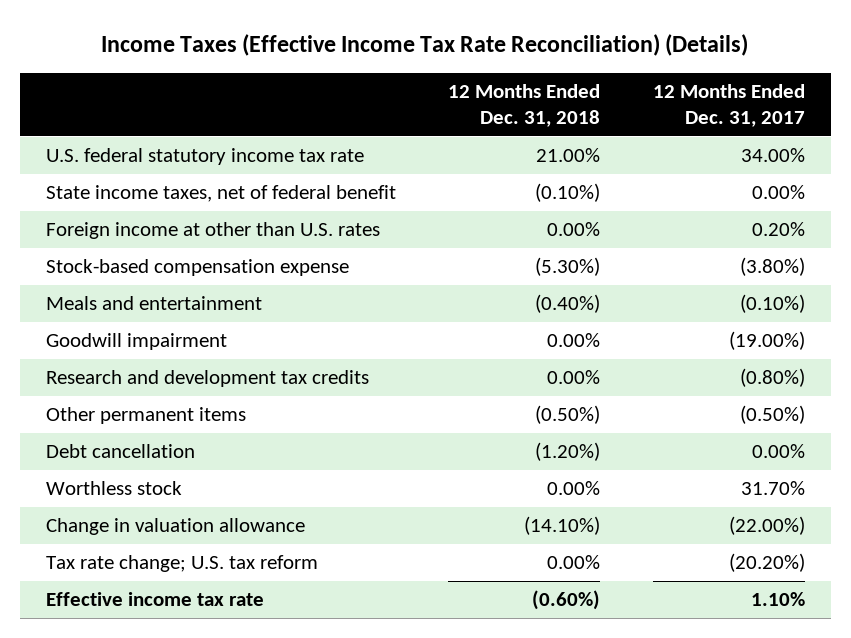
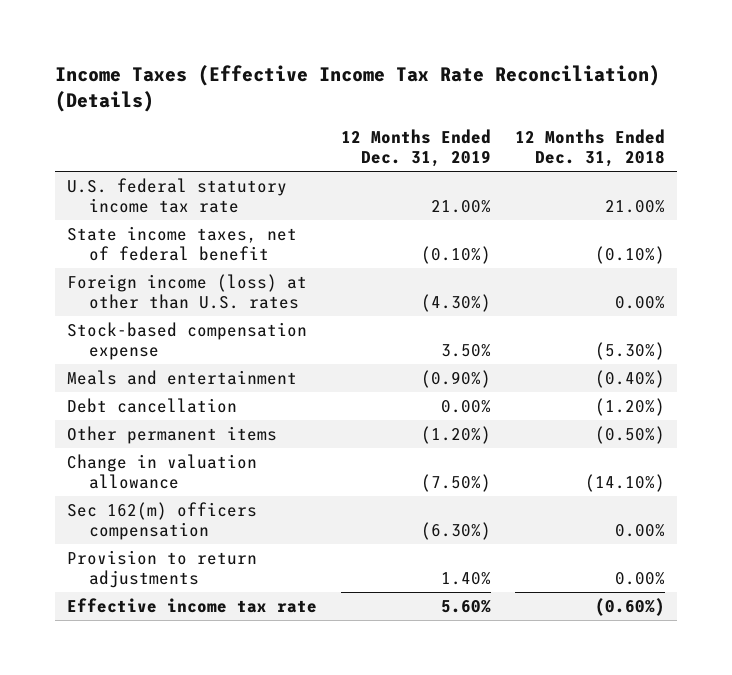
- | 12 Months Ended Dec. 31, 2018 | 12 Months Ended Dec. 31, 2017
+ | 12 Months Ended Dec. 31, 2019 | 12 Months Ended Dec. 31, 2018
- Foreign income at other than U.S. rates | 0.00% | 0.20%
+ Foreign income (loss) at other than U.S. rates | (4.30%) | 0.00%
- Goodwill impairment | 0.00% | (19.00%)
- Research and development tax credits | 0.00% | (0.80%)
- Worthless stock | 0.00% | 31.70%
moved down: Other permanent items | (1.20%) | (0.50%)
- Tax rate change; U.S. tax reform | 0.00% | (20.20%)
+ Sec 162(m) officers compensation | (6.30%) | 0.00%
+ Provision to return adjustments | 1.40% | 0.00%

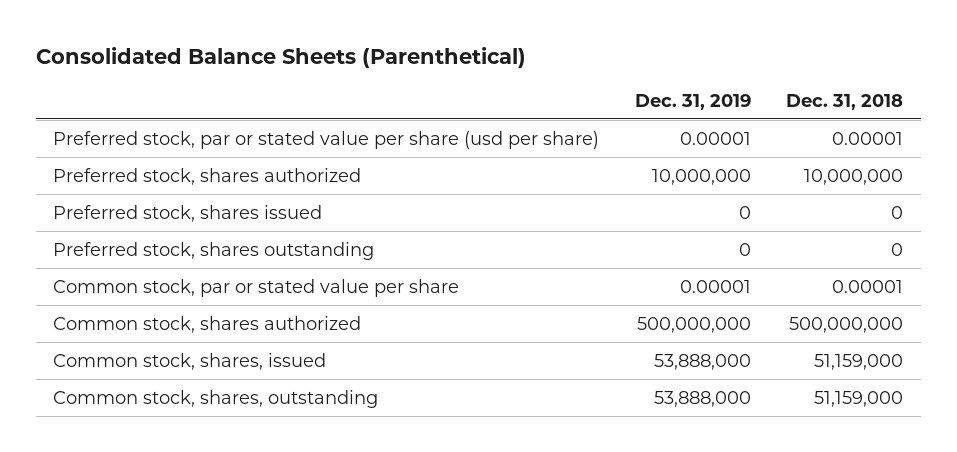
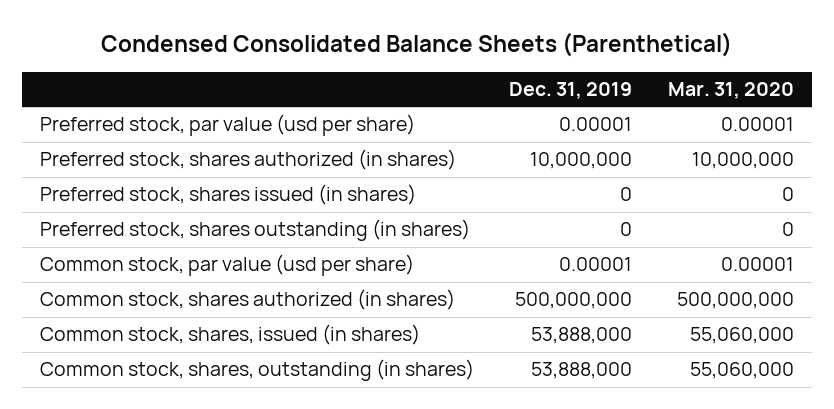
- Consolidated Balance Sheets (Parenthetical)
+ Condensed Consolidated Balance Sheets (Parenthetical)
- | Dec. 31, 2019 | Dec. 31, 2018
+ | Dec. 31, 2019 | Mar. 31, 2020
- Preferred stock, par or stated value per share (usd per share) | 0.00001 | 0.00001
- Preferred stock, shares authorized | 10,000,000 | 10,000,000
- Preferred stock, shares issued | 0 | 0
- Preferred stock, shares outstanding | 0 | 0
- Common stock, par or stated value per share | 0.00001 | 0.00001
- Common stock, shares authorized | 500,000,000 | 500,000,000
- Common stock, shares, issued | 53,888,000 | 51,159,000
- Common stock, shares, outstanding | 53,888,000 | 51,159,000
+ Preferred stock, par value (usd per share) | 0.00001 | 0.00001
+ Preferred stock, shares authorized (in shares) | 10,000,000 | 10,000,000
+ Preferred stock, shares issued (in shares) | 0 | 0
+ Preferred stock, shares outstanding (in shares) | 0 | 0
+ Common stock, par value (usd per share) | 0.00001 | 0.00001
+ Common stock, shares authorized (in shares) | 500,000,000 | 500,000,000
+ Common stock, shares, issued (in shares) | 53,888,000 | 55,060,000
+ Common stock, shares, outstanding (in shares) | 53,888,000 | 55,060,000

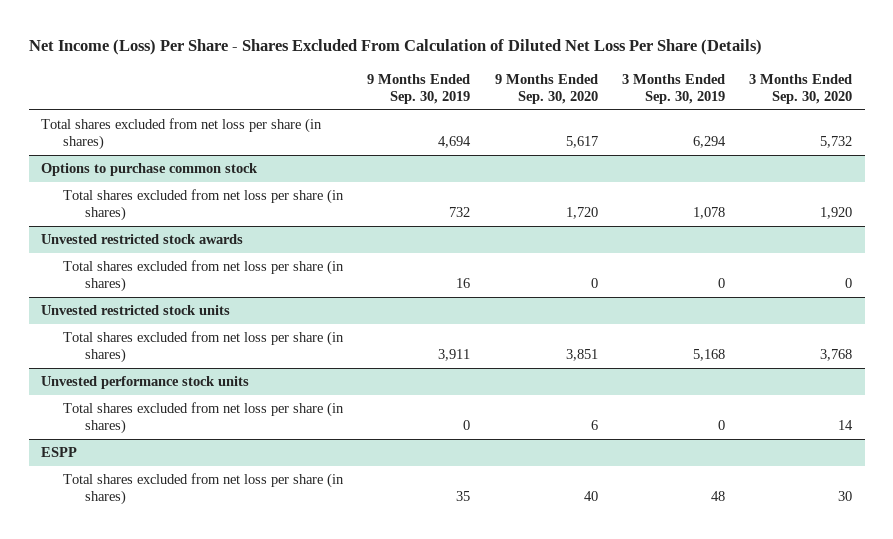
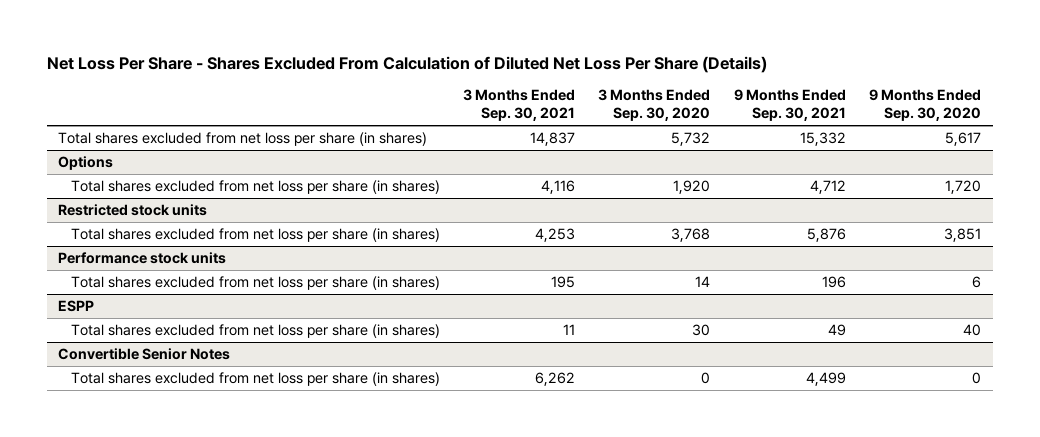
- Net Income (Loss) Per Share - Shares Excluded From Calculation of Diluted Net Loss Per Share (Details)
+ Net Loss Per Share - Shares Excluded From Calculation of Diluted Net Loss Per Share (Details)
- | 9 Months Ended Sep. 30, 2019 | 9 Months Ended Sep. 30, 2020 | 3 Months Ended Sep. 30, 2019 | 3 Months Ended Sep. 30, 2020
+ | 3 Months Ended Sep. 30, 2021 | 3 Months Ended Sep. 30, 2020 | 9 Months Ended Sep. 30, 2021 | 9 Months Ended Sep. 30, 2020
- Options to purchase common stock
+ Options
- Unvested restricted stock awards
- Total shares excluded from net loss per share (in shares) | 16 | 0 | 0 | 0
- Unvested restricted stock units
+ Restricted stock units
- Unvested performance stock units
+ Performance stock units
+ Convertible Senior Notes
+ Total shares excluded from net loss per share (in shares) | 6,262 | 0 | 4,499 | 0

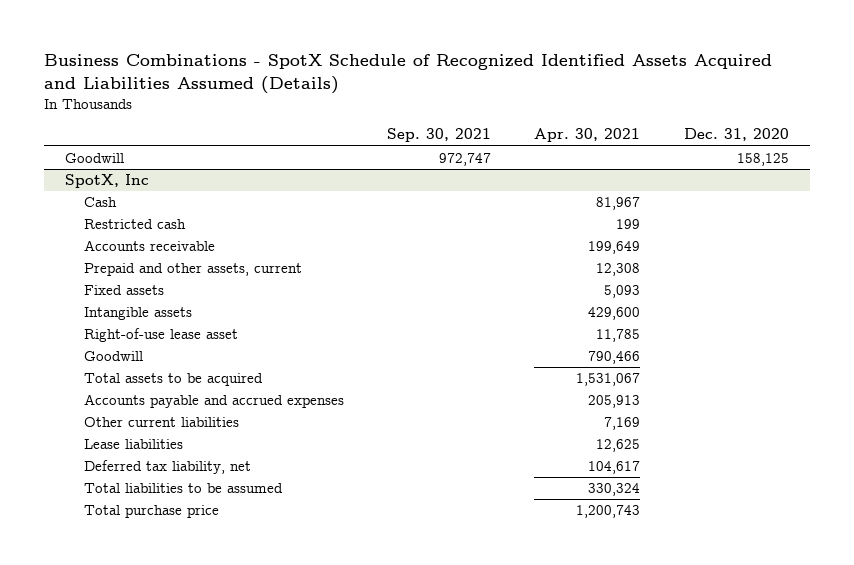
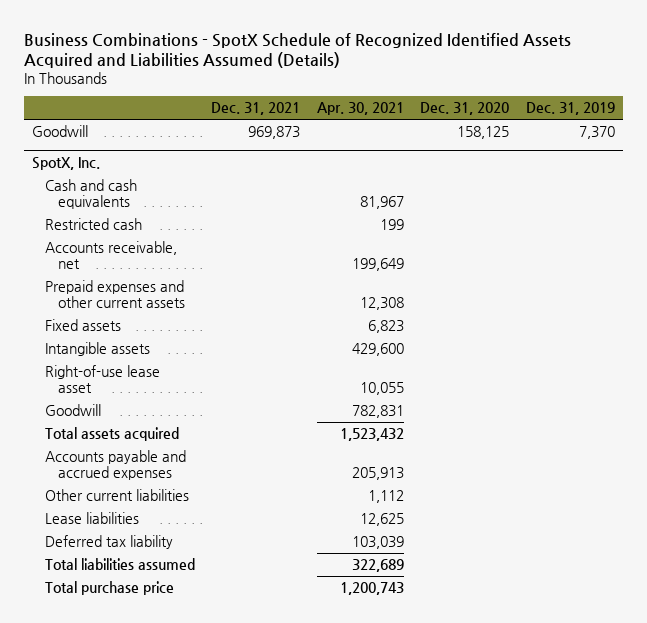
- | Sep. 30, 2021 | Apr. 30, 2021 | Dec. 31, 2020
+ | Dec. 31, 2021 | Apr. 30, 2021 | Dec. 31, 2020 | Dec. 31, 2019
- SpotX, Inc
- Cash | | 81,967 |
+ SpotX, Inc.
+ Cash and cash equivalents | | 81,967 | |
- Accounts receivable | | 199,649 |
- Prepaid and other assets, current | | 12,308 |
- Fixed assets | | 5,093 |
+ Accounts receivable, net | | 199,649 | |
+ Prepaid expenses and other current assets | | 12,308 | |
+ Fixed assets | | 6,823 | |
- Right-of-use lease asset | | 11,785 |
- Goodwill | | 790,466 |
- Total assets to be acquired | | 1,531,067 |
+ Right-of-use lease asset | | 10,055 | |
+ Goodwill | | 782,831 | |
+ Total assets acquired | | 1,523,432 | |
- Other current liabilities | | 7,169 |
+ Other current liabilities | | 1,112 | |
- Deferred tax liability, net | | 104,617 |
- Total liabilities to be assumed | | 330,324 |
+ Deferred tax liability | | 103,039 | |
+ Total liabilities assumed | | 322,689 | |

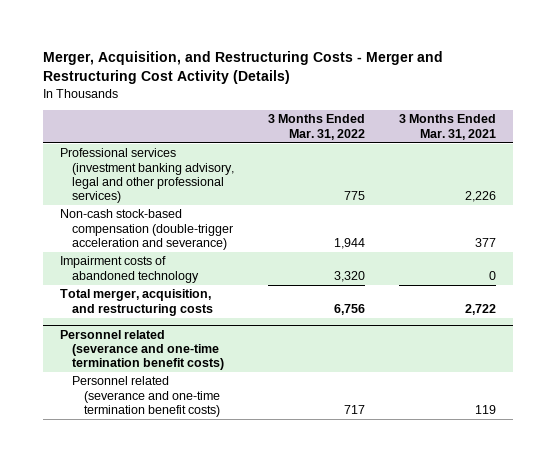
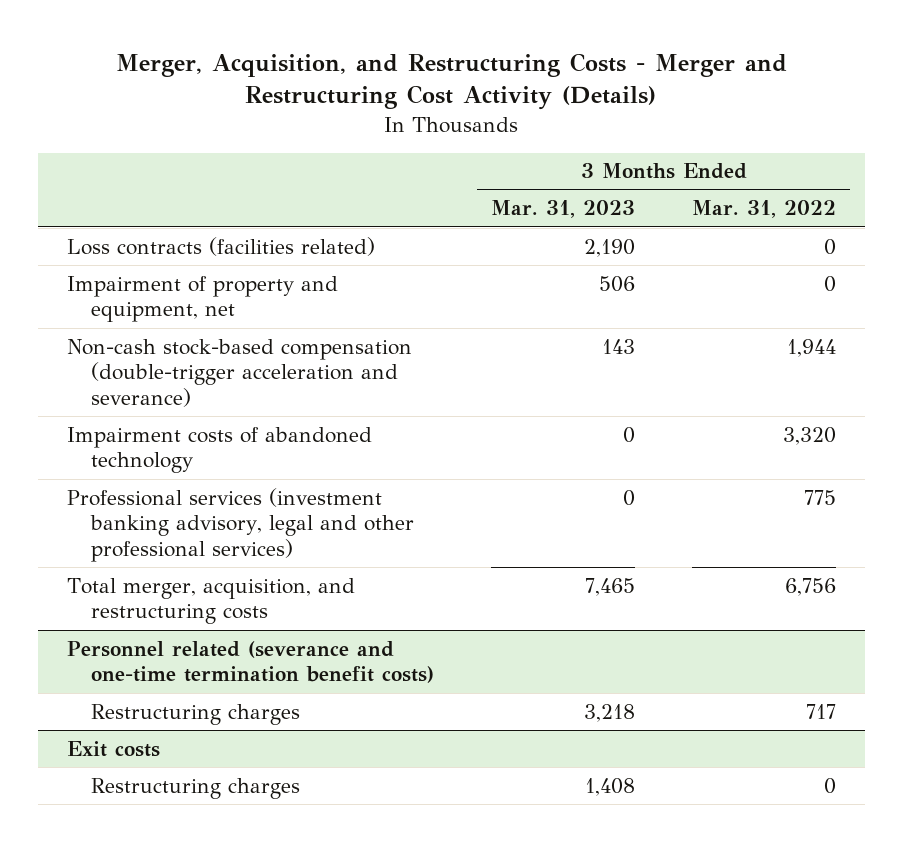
- | 3 Months Ended Mar. 31, 2022 | 3 Months Ended Mar. 31, 2021
+ | 3 Months Ended Mar. 31, 2023 | 3 Months Ended Mar. 31, 2022
+ Loss contracts (facilities related) | 2,190 | 0
+ Impairment of property and equipment, net | 506 | 0
moved down: Professional services (investment banking advisory, legal and other professional services) | 0 | 775
@ Personnel related (severance and one-time termination benefit costs)
- Personnel related (severance and one-time termination benefit costs) | 717 | 119
+ Restructuring charges | 3,218 | 717
+ Exit costs
+ Restructuring charges | 1,408 | 0

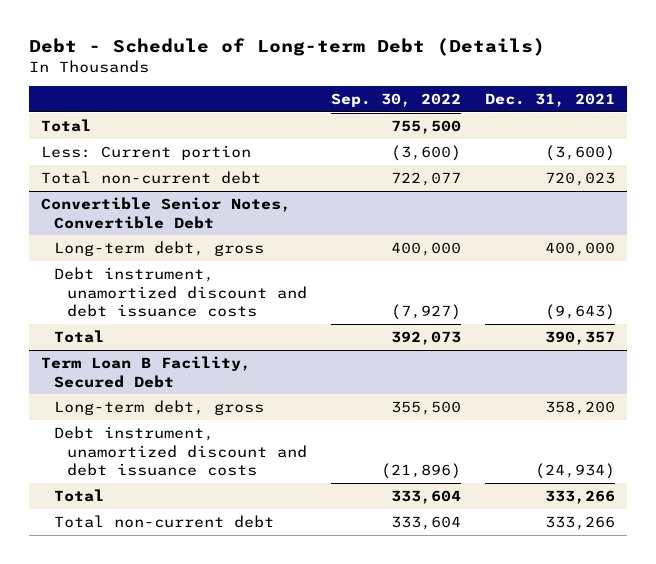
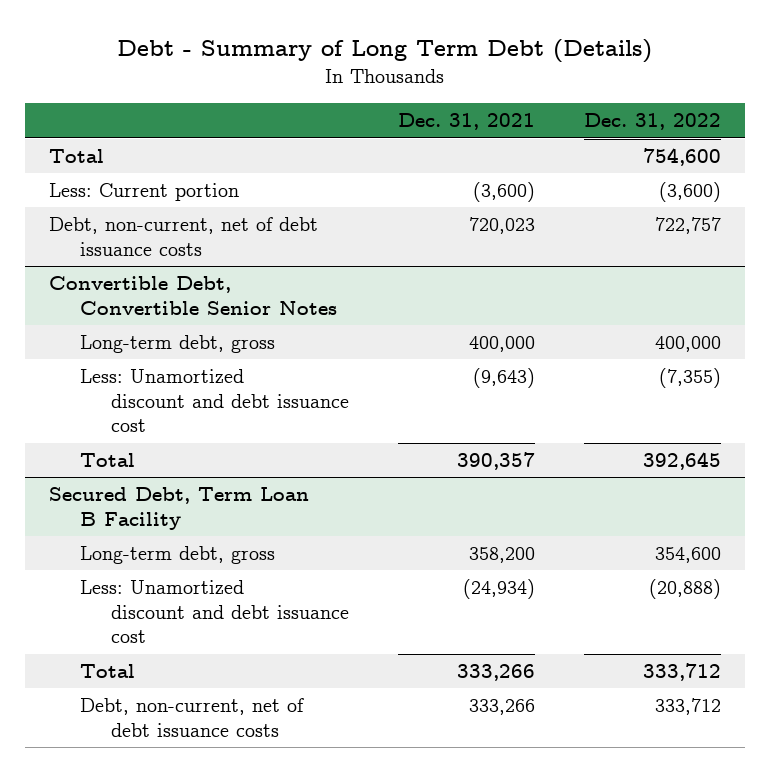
- Debt - Schedule of Long-term Debt (Details)
+ Debt - Summary of Long Term Debt (Details)
- | Sep. 30, 2022 | Dec. 31, 2021
+ | Dec. 31, 2021 | Dec. 31, 2022
- Total non-current debt | 722,077 | 720,023
- Convertible Senior Notes, Convertible Debt
+ Debt, non-current, net of debt issuance costs | 720,023 | 722,757
+ Convertible Debt, Convertible Senior Notes
- Debt instrument, unamortized discount and debt issuance costs | (7,927) | (9,643)
+ Less: Unamortized discount and debt issuance cost | (9,643) | (7,355)
- Term Loan B Facility, Secured Debt
+ Secured Debt, Term Loan B Facility
- Debt instrument, unamortized discount and debt issuance costs | (21,896) | (24,934)
+ Less: Unamortized discount and debt issuance cost | (24,934) | (20,888)
- Total non-current debt | 333,604 | 333,266
+ Debt, non-current, net of debt issuance costs | 333,266 | 333,712

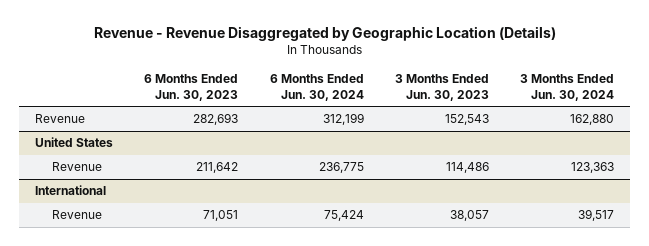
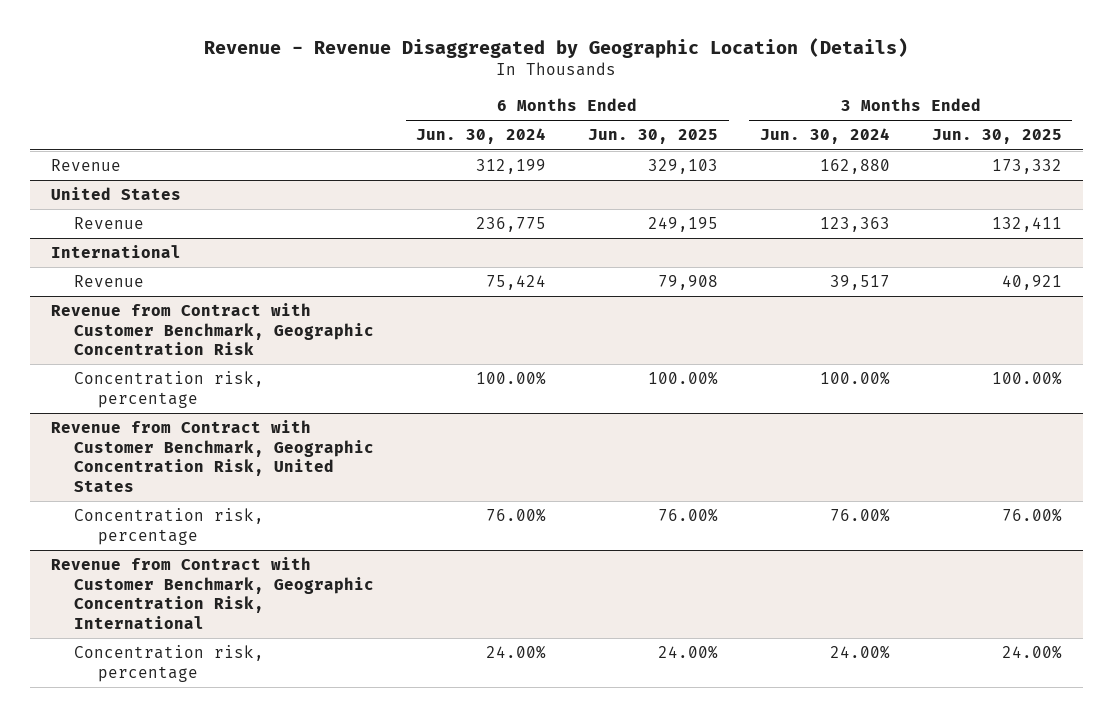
- | 6 Months Ended Jun. 30, 2023 | 6 Months Ended Jun. 30, 2024 | 3 Months Ended Jun. 30, 2023 | 3 Months Ended Jun. 30, 2024
+ | 6 Months Ended Jun. 30, 2024 | 6 Months Ended Jun. 30, 2025 | 3 Months Ended Jun. 30, 2024 | 3 Months Ended Jun. 30, 2025
+ Revenue from Contract with Customer Benchmark, Geographic Concentration Risk
+ Concentration risk, percentage | 100.00% | 100.00% | 100.00% | 100.00%
+ Revenue from Contract with Customer Benchmark, Geographic Concentration Risk, United States
+ Concentration risk, percentage | 76.00% | 76.00% | 76.00% | 76.00%
+ Revenue from Contract with Customer Benchmark, Geographic Concentration Risk, International
+ Concentration risk, percentage | 24.00% | 24.00% | 24.00% | 24.00%

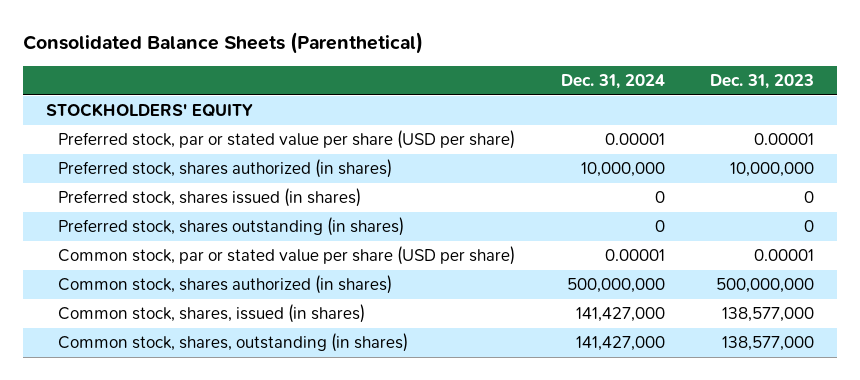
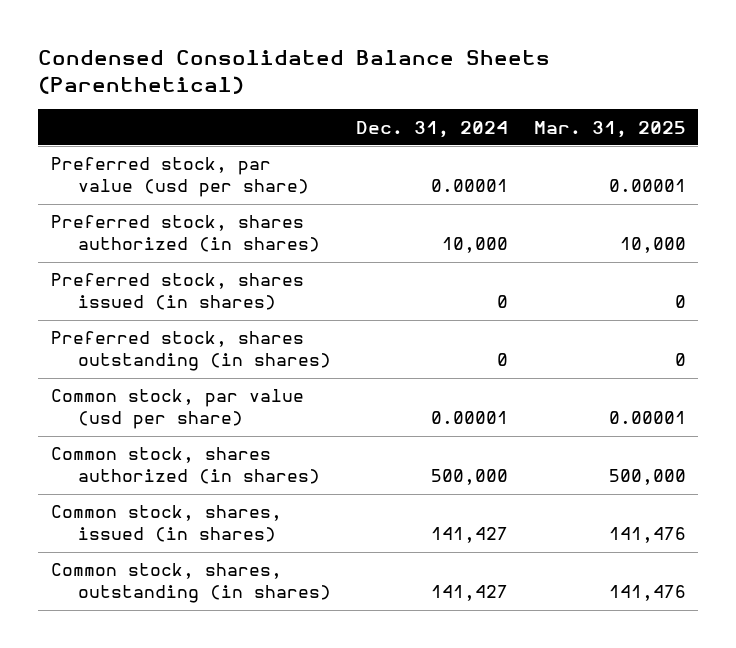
- Consolidated Balance Sheets (Parenthetical)
+ Condensed Consolidated Balance Sheets (Parenthetical)
- | Dec. 31, 2024 | Dec. 31, 2023
+ | Dec. 31, 2024 | Mar. 31, 2025
- STOCKHOLDERS' EQUITY
- Preferred stock, par or stated value per share (USD per share) | 0.00001 | 0.00001
- Preferred stock, shares authorized (in shares) | 10,000,000 | 10,000,000
+ Preferred stock, par value (usd per share) | 0.00001 | 0.00001
+ Preferred stock, shares authorized (in shares) | 10,000 | 10,000
- Common stock, par or stated value per share (USD per share) | 0.00001 | 0.00001
- Common stock, shares authorized (in shares) | 500,000,000 | 500,000,000
- Common stock, shares, issued (in shares) | 141,427,000 | 138,577,000
- Common stock, shares, outstanding (in shares) | 141,427,000 | 138,577,000
+ Common stock, par value (usd per share) | 0.00001 | 0.00001
+ Common stock, shares authorized (in shares) | 500,000 | 500,000
+ Common stock, shares, issued (in shares) | 141,427 | 141,476
+ Common stock, shares, outstanding (in shares) | 141,427 | 141,476

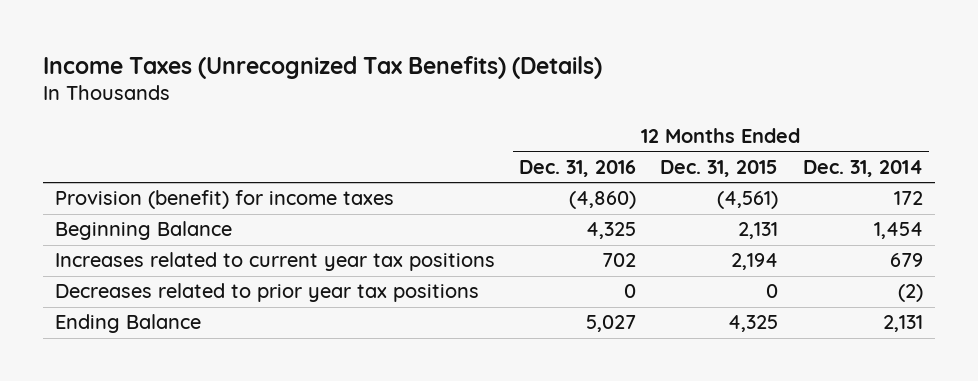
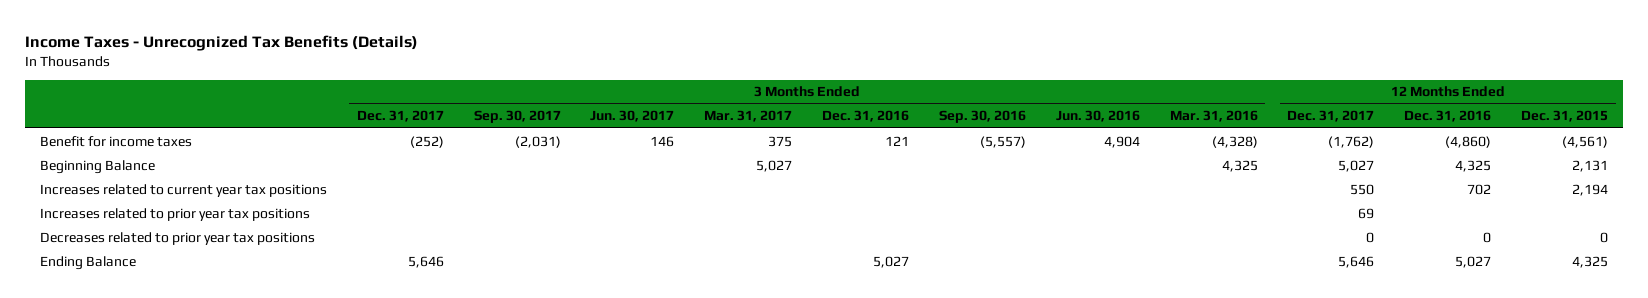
- Income Taxes (Unrecognized Tax Benefits) (Details)
+ Income Taxes - Unrecognized Tax Benefits (Details)
- | 12 Months Ended Dec. 31, 2016 | 12 Months Ended Dec. 31, 2015 | 12 Months Ended Dec. 31, 2014
+ | 3 Months Ended Dec. 31, 2017 | 3 Months Ended Sep. 30, 2017 | 3 Months Ended Jun. 30, 2017 | 3 Months Ended Mar. 31, 2017 | 3 Months Ended Dec. 31, 2016 | 3 Months Ended Sep. 30, 2016 | 3 Months Ended Jun. 30, 2016 | 3 Months Ended Mar. 31, 2016 | 12 Months Ended Dec. 31, 2017 | 12 Months Ended Dec. 31, 2016 | 12 Months Ended Dec. 31, 2015
- Provision (benefit) for income taxes | (4,860) | (4,561) | 172
+ Benefit for income taxes | (252) | (2,031) | 146 | 375 | 121 | (5,557) | 4,904 | (4,328) | (1,762) | (4,860) | (4,561)
+ Increases related to prior year tax positions | | | | | | | | | 69 | |

